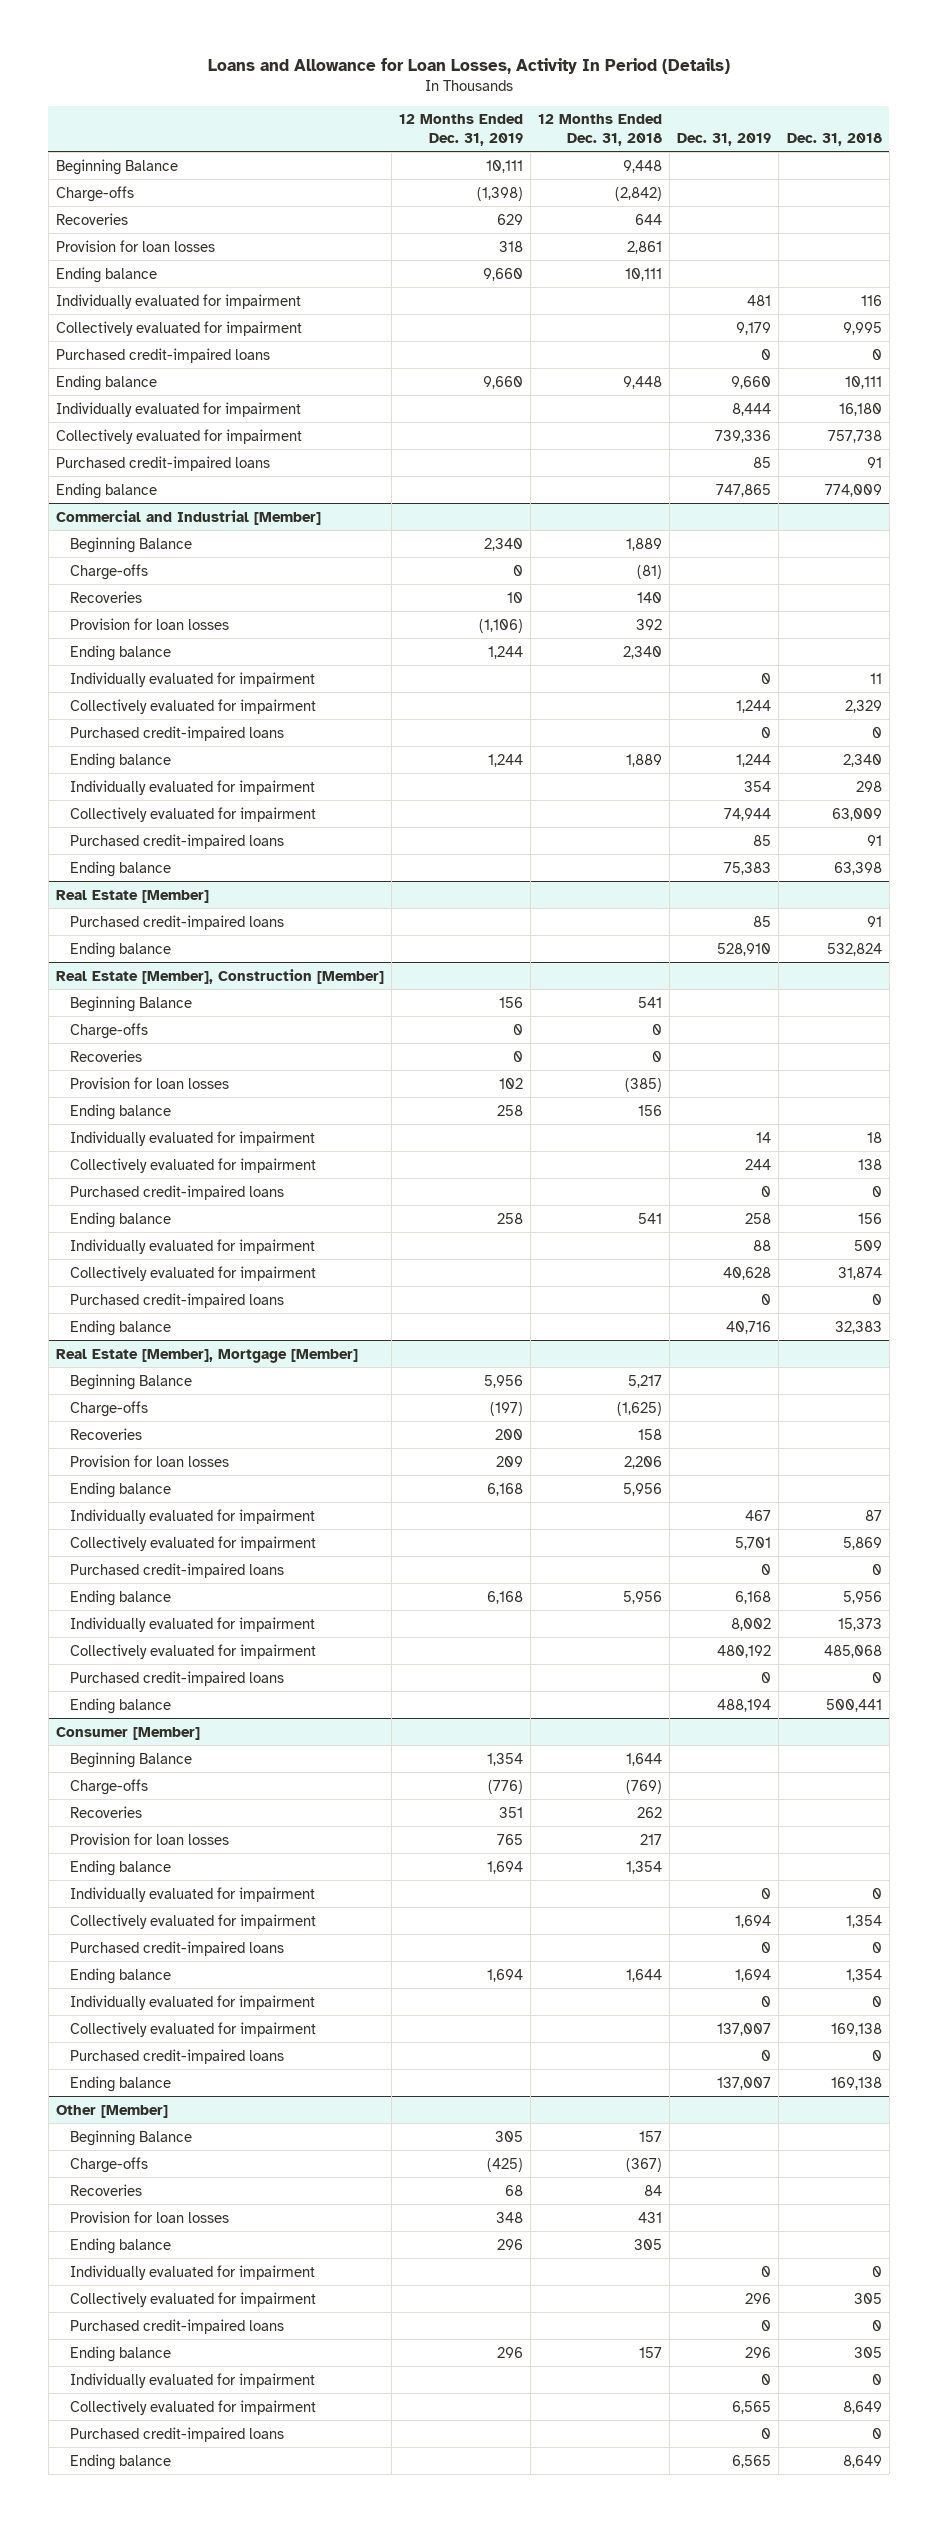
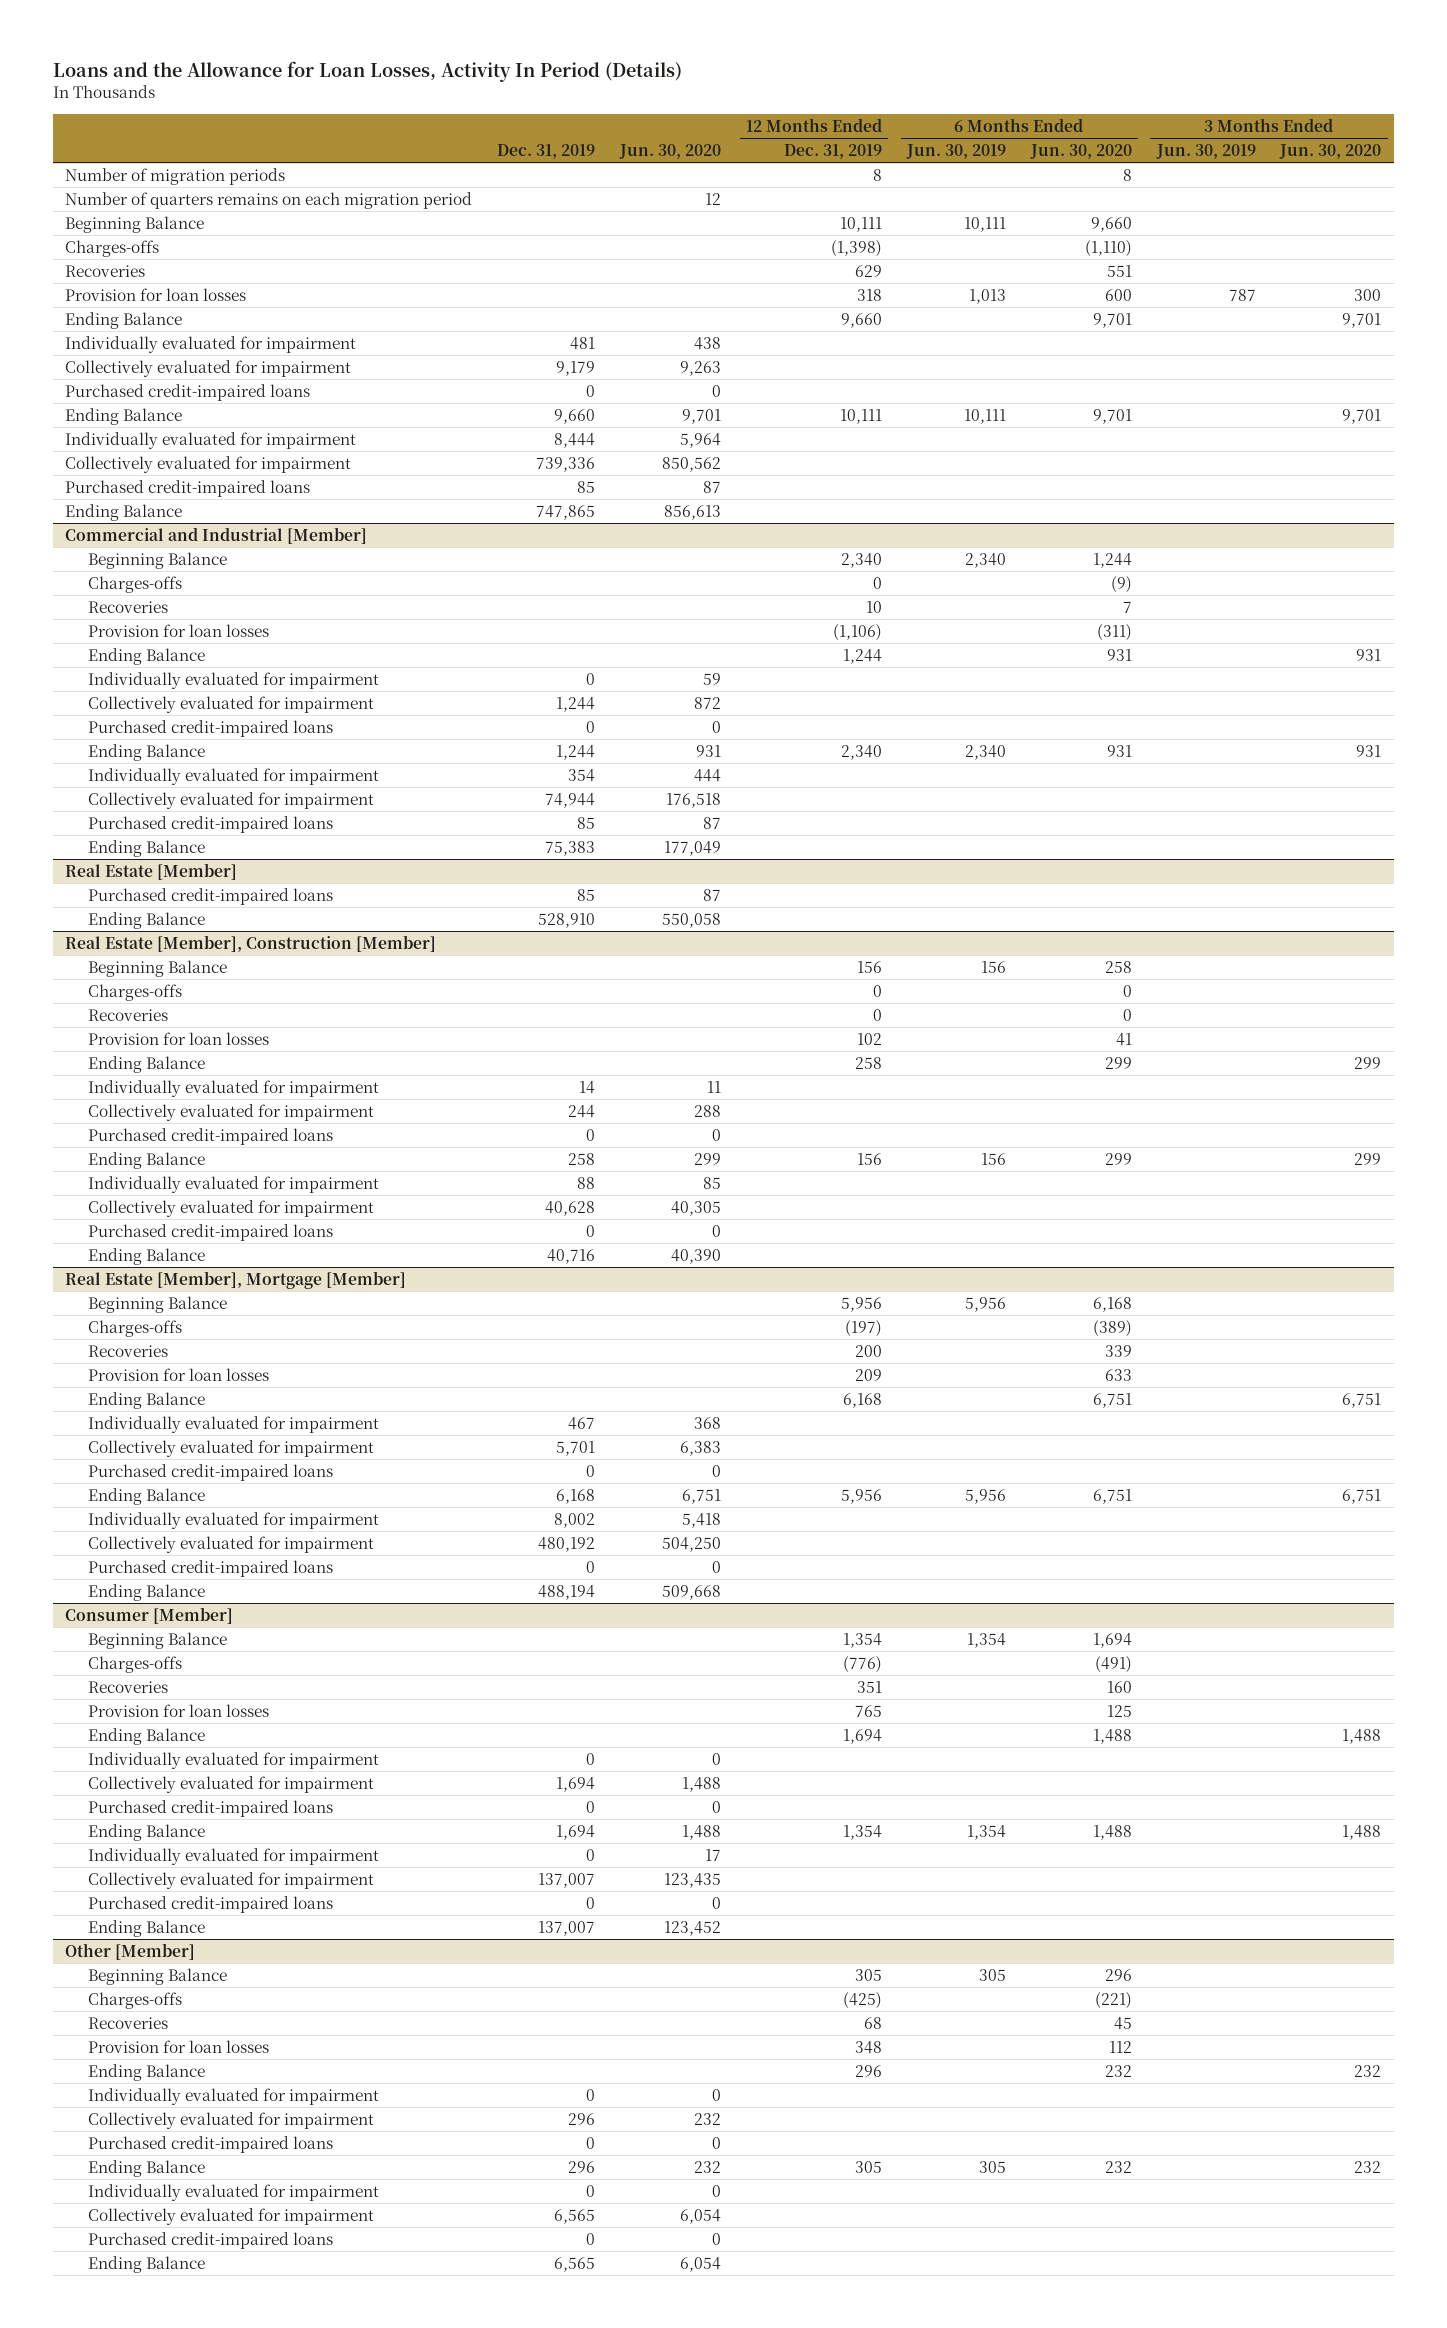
- Loans and Allowance for Loan Losses, Activity In Period (Details)
+ Loans and the Allowance for Loan Losses, Activity In Period (Details)
- | 12 Months Ended Dec. 31, 2019 | 12 Months Ended Dec. 31, 2018 | Dec. 31, 2019 | Dec. 31, 2018
+ | Dec. 31, 2019 | Jun. 30, 2020 | 12 Months Ended Dec. 31, 2019 | 6 Months Ended Jun. 30, 2019 | 6 Months Ended Jun. 30, 2020 | 3 Months Ended Jun. 30, 2019 | 3 Months Ended Jun. 30, 2020
+ Number of migration periods | | | 8 | | 8 | |
+ Number of quarters remains on each migration period | | 12 | | | | |
- Charge-offs | (1,398) | (2,842) | |
+ Charges-offs | | | (1,398) | | (1,110) | |
- Ending balance | 9,660 | 10,111 | |
+ Ending Balance | | | 9,660 | | 9,701 | | 9,701
- Ending balance | 9,660 | 9,448 | 9,660 | 10,111
+ Ending Balance | 9,660 | 9,701 | 10,111 | 10,111 | 9,701 | | 9,701
- Ending balance | | | 747,865 | 774,009
+ Ending Balance | 747,865 | 856,613 | | | | |
@ Commercial and Industrial [Member]
- Charge-offs | 0 | (81) | |
+ Charges-offs | | | 0 | | (9) | |
- Ending balance | 1,244 | 2,340 | |
+ Ending Balance | | | 1,244 | | 931 | | 931
- Ending balance | 1,244 | 1,889 | 1,244 | 2,340
+ Ending Balance | 1,244 | 931 | 2,340 | 2,340 | 931 | | 931
- Ending balance | | | 75,383 | 63,398
+ Ending Balance | 75,383 | 177,049 | | | | |
@ Real Estate [Member]
- Ending balance | | | 528,910 | 532,824
+ Ending Balance | 528,910 | 550,058 | | | | |
@ Real Estate [Member], Construction [Member]
- Charge-offs | 0 | 0 | |
+ Charges-offs | | | 0 | | 0 | |
- Ending balance | 258 | 156 | |
+ Ending Balance | | | 258 | | 299 | | 299
- Ending balance | 258 | 541 | 258 | 156
+ Ending Balance | 258 | 299 | 156 | 156 | 299 | | 299
- Ending balance | | | 40,716 | 32,383
+ Ending Balance | 40,716 | 40,390 | | | | |
@ Real Estate [Member], Mortgage [Member]
- Charge-offs | (197) | (1,625) | |
+ Charges-offs | | | (197) | | (389) | |
- Ending balance | 6,168 | 5,956 | |
+ Ending Balance | | | 6,168 | | 6,751 | | 6,751
- Ending balance | 6,168 | 5,956 | 6,168 | 5,956
+ Ending Balance | 6,168 | 6,751 | 5,956 | 5,956 | 6,751 | | 6,751
- Ending balance | | | 488,194 | 500,441
+ Ending Balance | 488,194 | 509,668 | | | | |
@ Consumer [Member]
- Charge-offs | (776) | (769) | |
+ Charges-offs | | | (776) | | (491) | |
- Ending balance | 1,694 | 1,354 | |
+ Ending Balance | | | 1,694 | | 1,488 | | 1,488
- Ending balance | 1,694 | 1,644 | 1,694 | 1,354
+ Ending Balance | 1,694 | 1,488 | 1,354 | 1,354 | 1,488 | | 1,488
- Ending balance | | | 137,007 | 169,138
+ Ending Balance | 137,007 | 123,452 | | | | |
@ Other [Member]
- Charge-offs | (425) | (367) | |
+ Charges-offs | | | (425) | | (221) | |
- Ending balance | 296 | 305 | |
+ Ending Balance | | | 296 | | 232 | | 232
- Ending balance | 296 | 157 | 296 | 305
+ Ending Balance | 296 | 232 | 305 | 305 | 232 | | 232
- Ending balance | | | 6,565 | 8,649
+ Ending Balance | 6,565 | 6,054 | | | | |

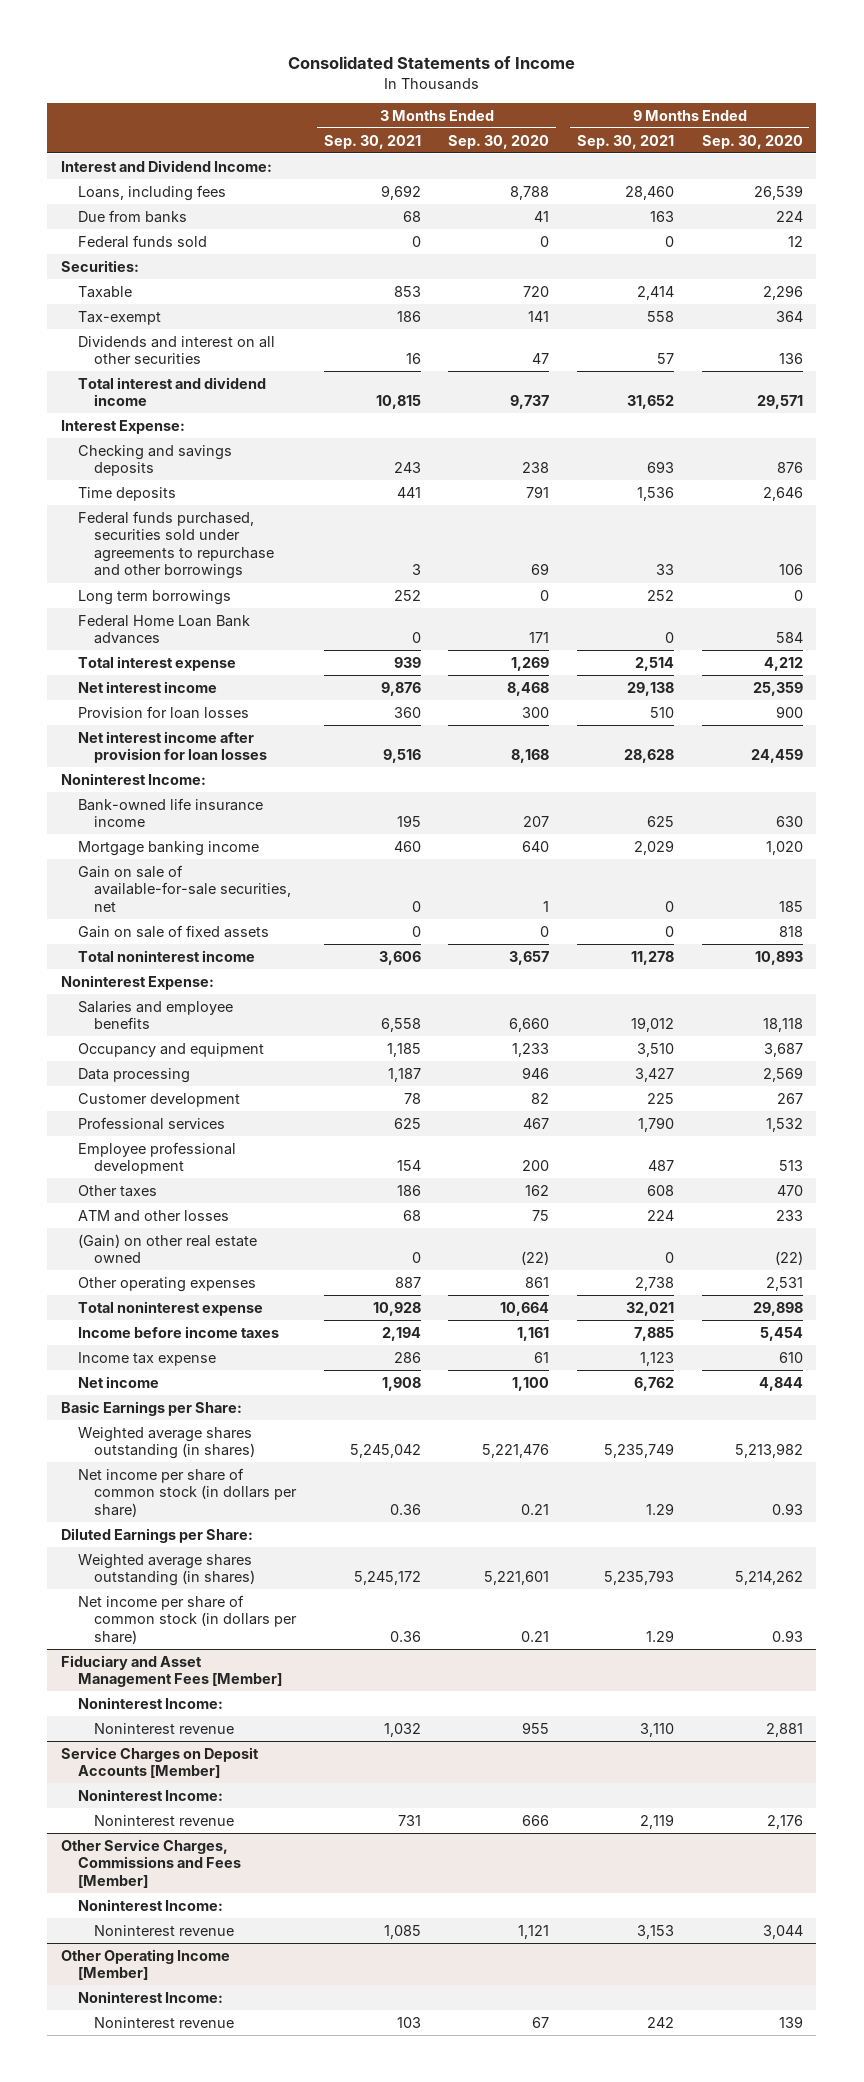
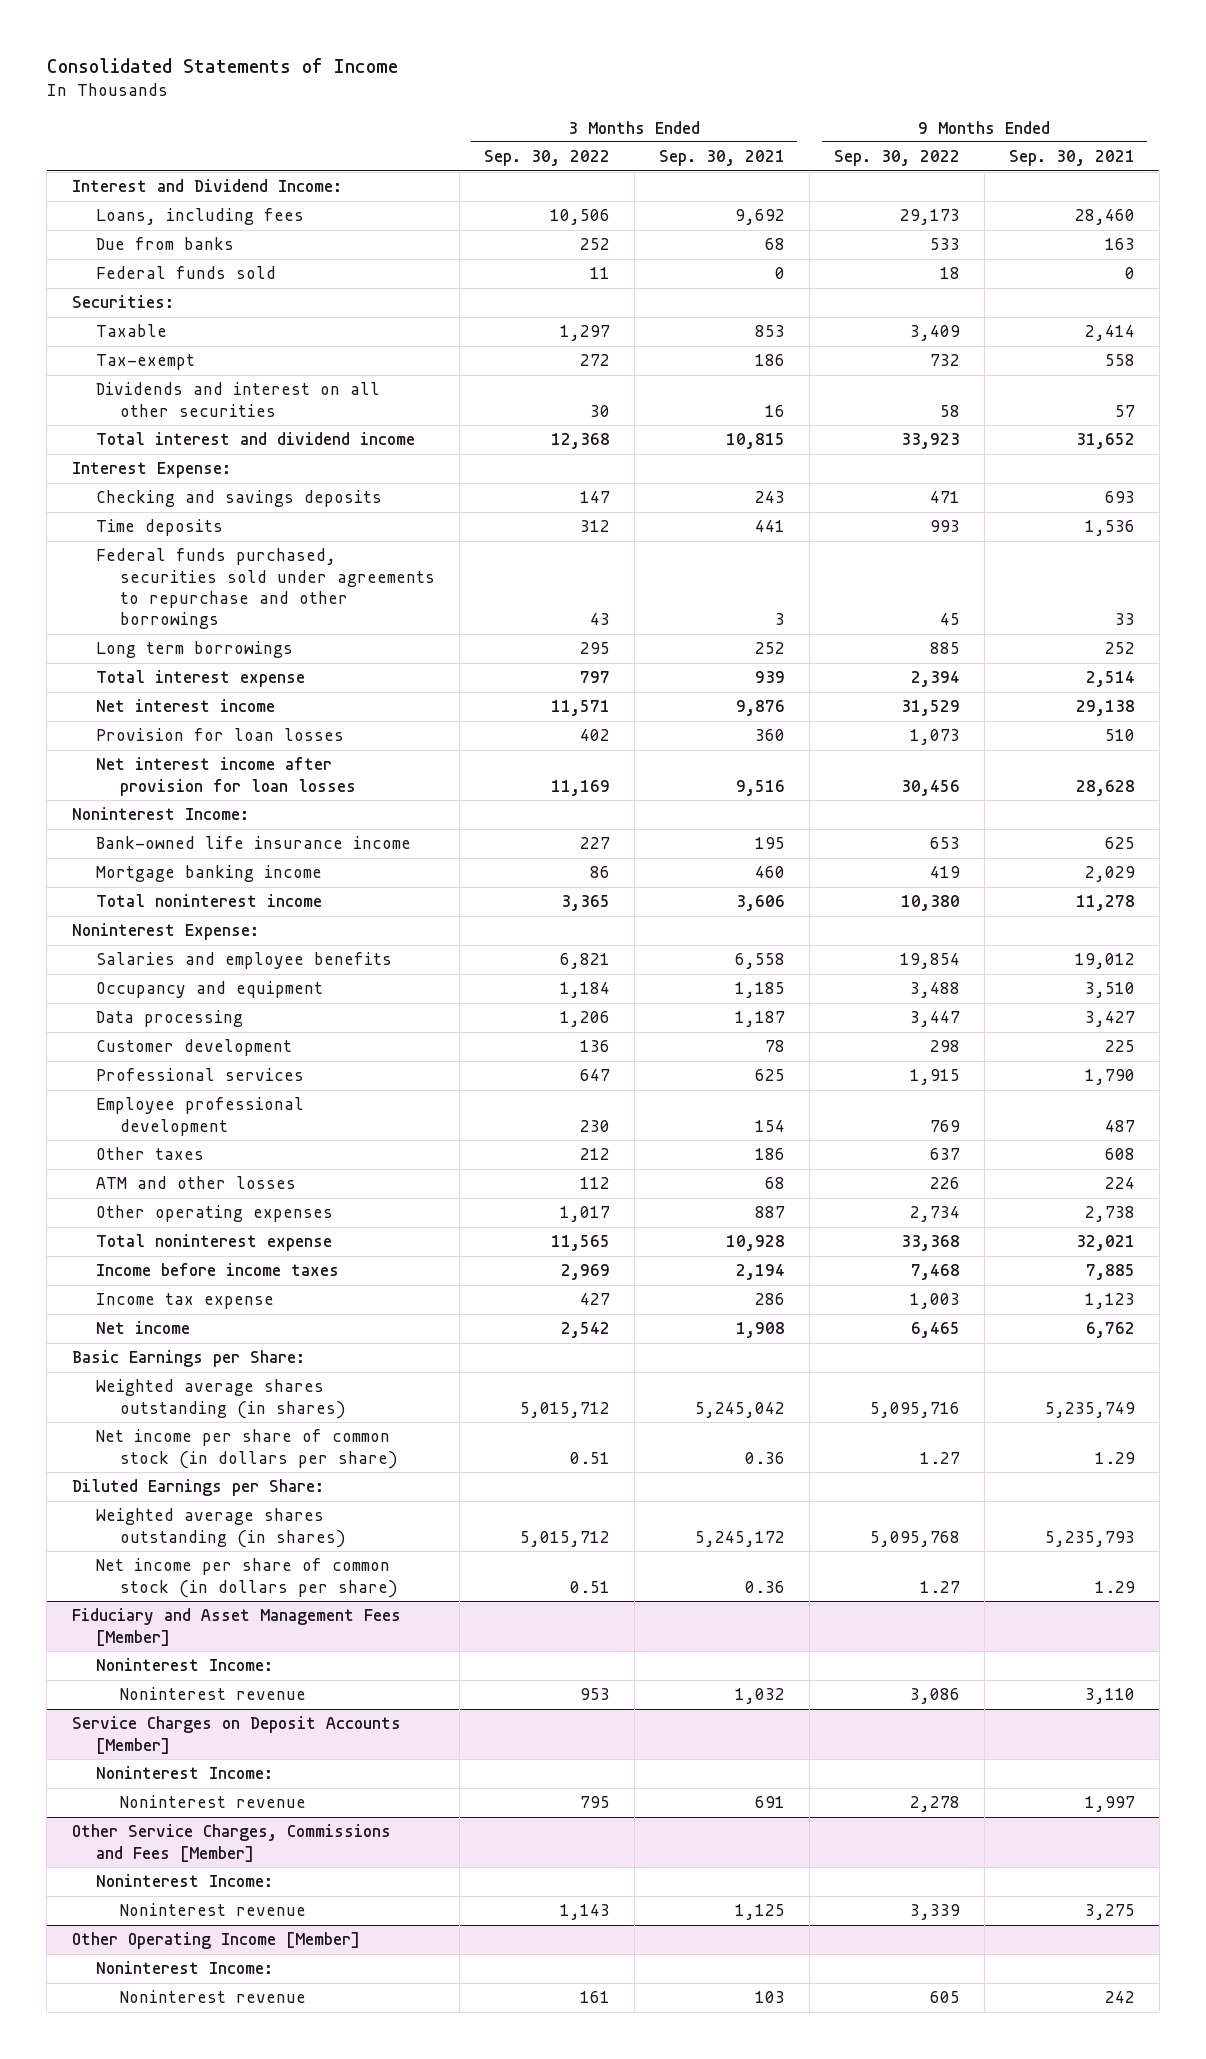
- | 3 Months Ended Sep. 30, 2021 | 3 Months Ended Sep. 30, 2020 | 9 Months Ended Sep. 30, 2021 | 9 Months Ended Sep. 30, 2020
+ | 3 Months Ended Sep. 30, 2022 | 3 Months Ended Sep. 30, 2021 | 9 Months Ended Sep. 30, 2022 | 9 Months Ended Sep. 30, 2021
- Federal Home Loan Bank advances | 0 | 171 | 0 | 584
- Gain on sale of available-for-sale securities, net | 0 | 1 | 0 | 185
- Gain on sale of fixed assets | 0 | 0 | 0 | 818
- (Gain) on other real estate owned | 0 | (22) | 0 | (22)
@ Service Charges on Deposit Accounts [Member]
- Noninterest revenue | 731 | 666 | 2,119 | 2,176
+ Noninterest revenue | 795 | 691 | 2,278 | 1,997
@ Other Service Charges, Commissions and Fees [Member]
- Noninterest revenue | 1,085 | 1,121 | 3,153 | 3,044
+ Noninterest revenue | 1,143 | 1,125 | 3,339 | 3,275

